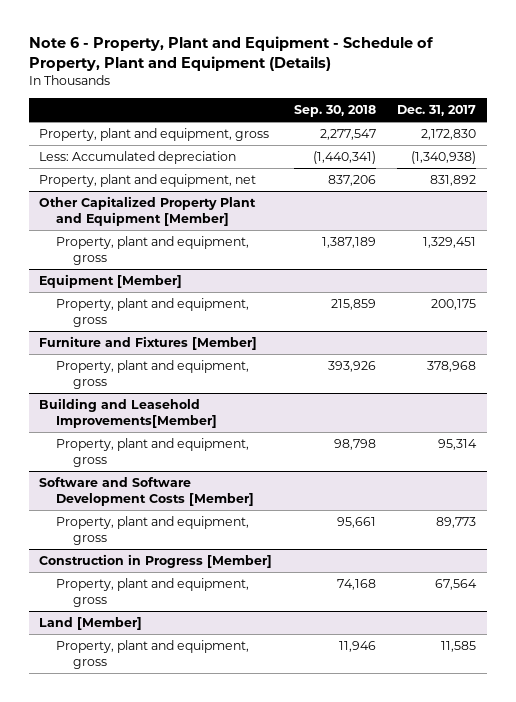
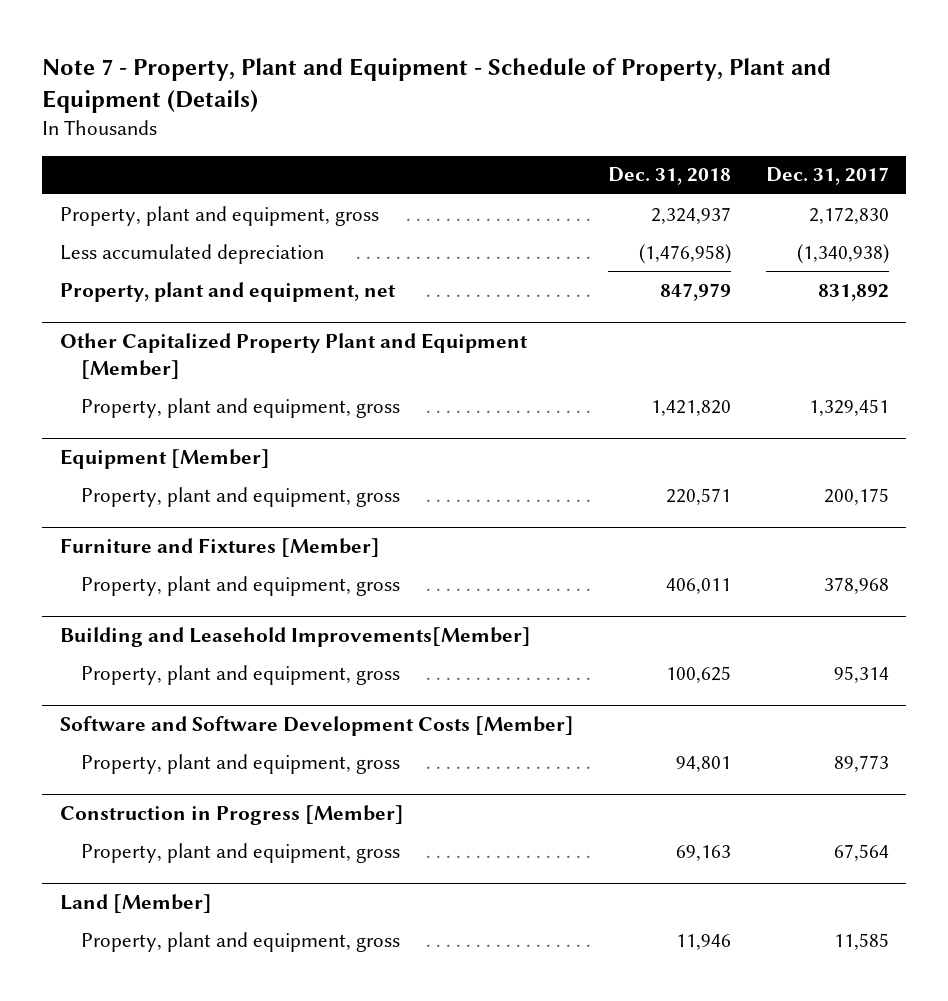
- Note 6 - Property, Plant and Equipment - Schedule of Property, Plant and Equipment (Details)
+ Note 7 - Property, Plant and Equipment - Schedule of Property, Plant and Equipment (Details)
- | Sep. 30, 2018 | Dec. 31, 2017
+ | Dec. 31, 2018 | Dec. 31, 2017
- Less: Accumulated depreciation | (1,440,341) | (1,340,938)
+ Less accumulated depreciation | (1,476,958) | (1,340,938)

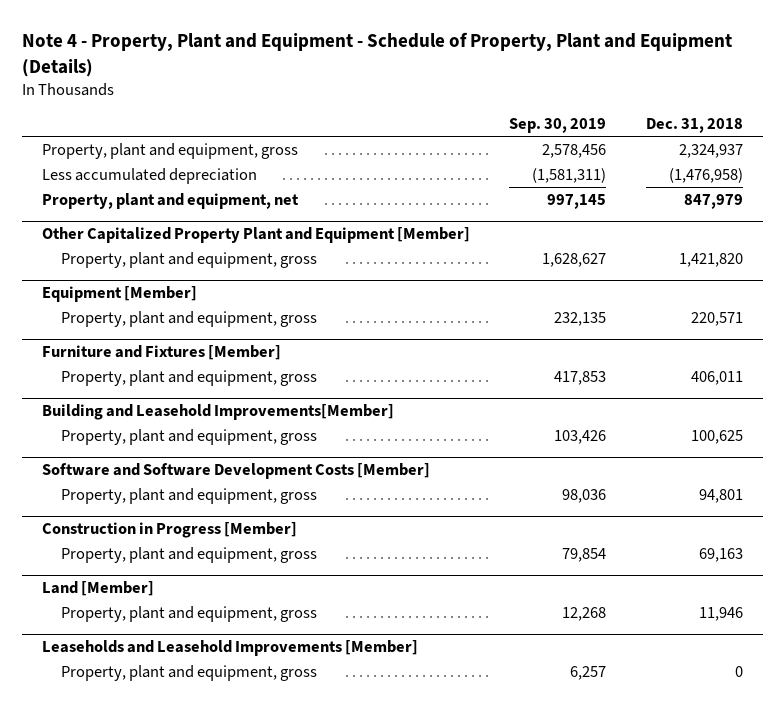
- Note 7 - Property, Plant and Equipment - Schedule of Property, Plant and Equipment (Details)
+ Note 4 - Property, Plant and Equipment - Schedule of Property, Plant and Equipment (Details)
- | Dec. 31, 2018 | Dec. 31, 2017
+ | Sep. 30, 2019 | Dec. 31, 2018
+ Leaseholds and Leasehold Improvements [Member]
+ Property, plant and equipment, gross | 6,257 | 0

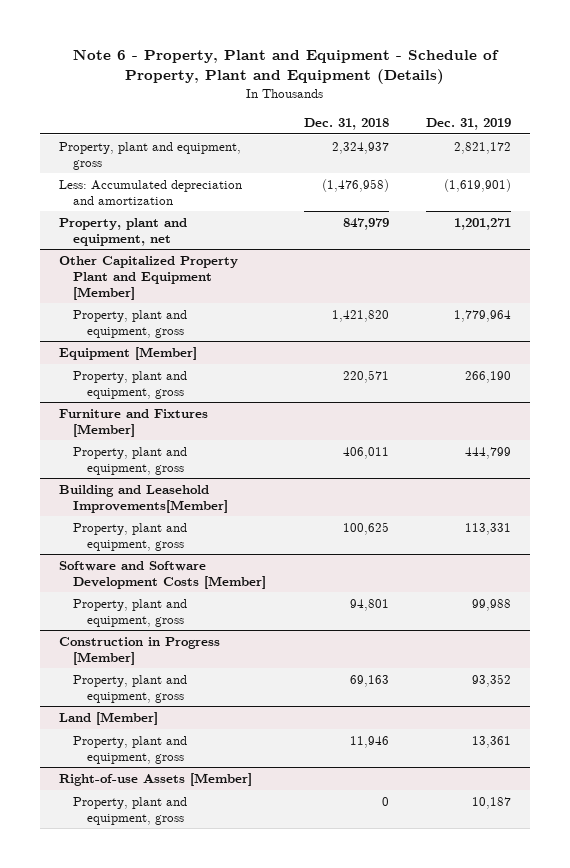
- Note 4 - Property, Plant and Equipment - Schedule of Property, Plant and Equipment (Details)
+ Note 6 - Property, Plant and Equipment - Schedule of Property, Plant and Equipment (Details)
- | Sep. 30, 2019 | Dec. 31, 2018
+ | Dec. 31, 2018 | Dec. 31, 2019
- Less accumulated depreciation | (1,581,311) | (1,476,958)
+ Less: Accumulated depreciation and amortization | (1,476,958) | (1,619,901)
- Leaseholds and Leasehold Improvements [Member]
+ Right-of-use Assets [Member]

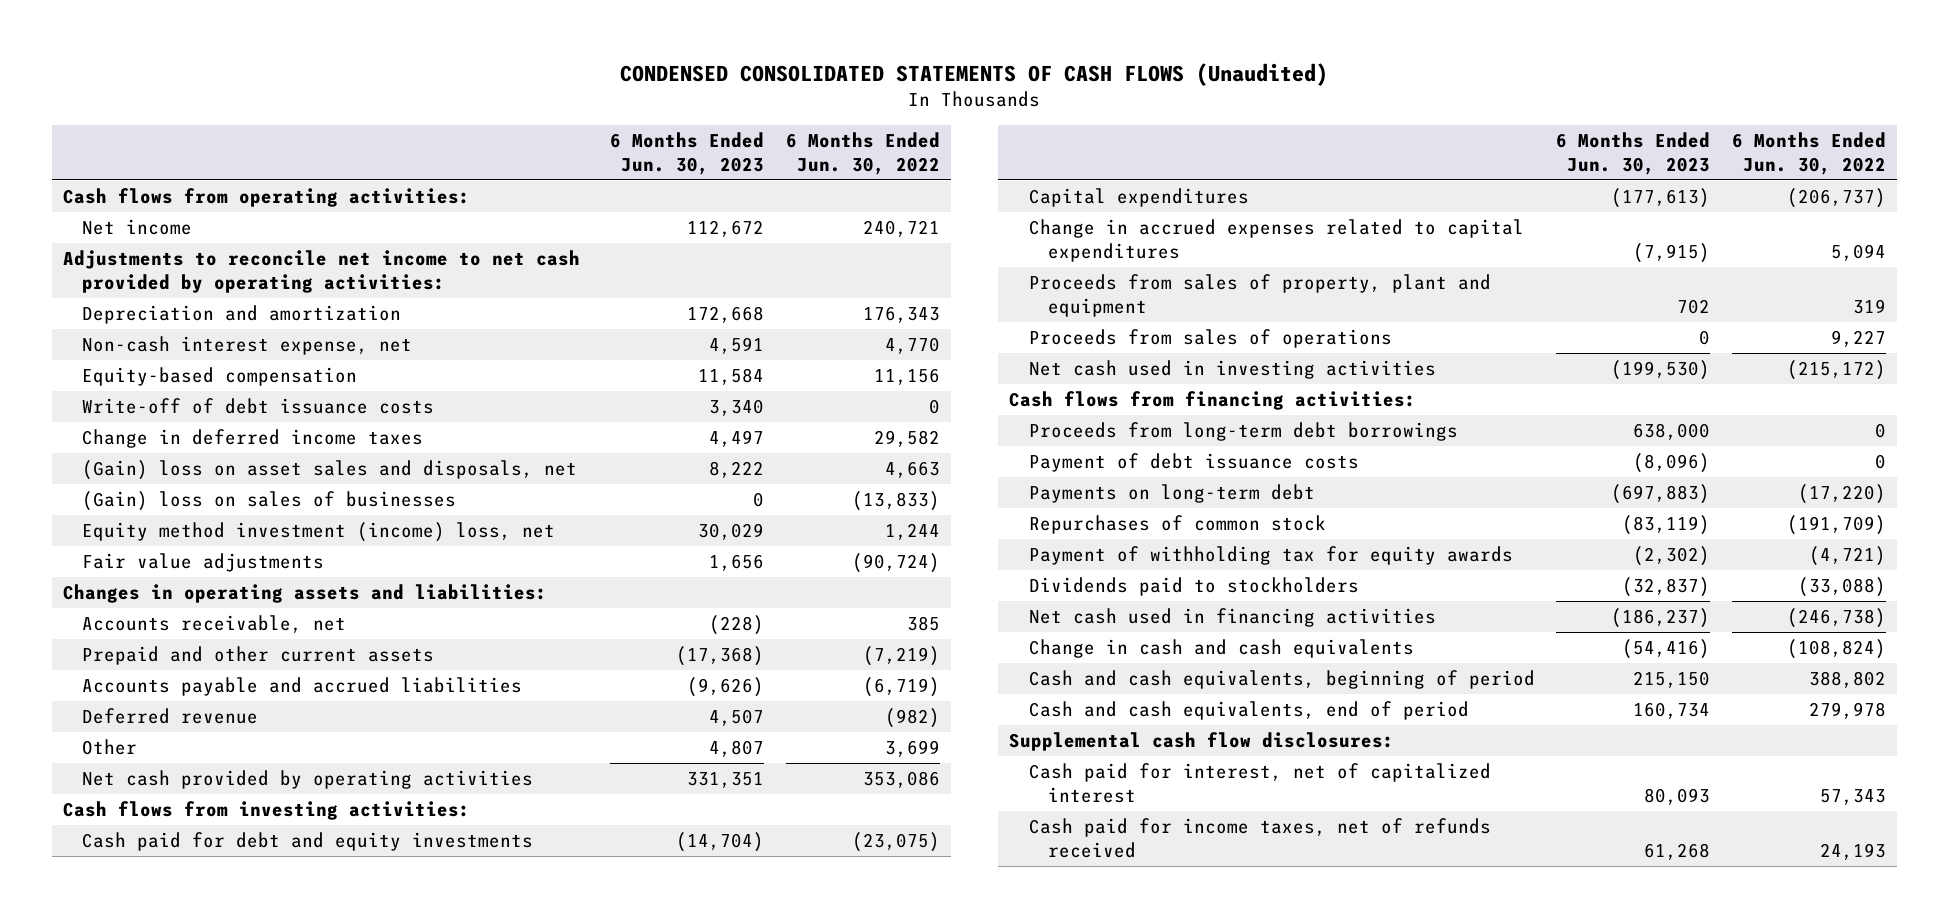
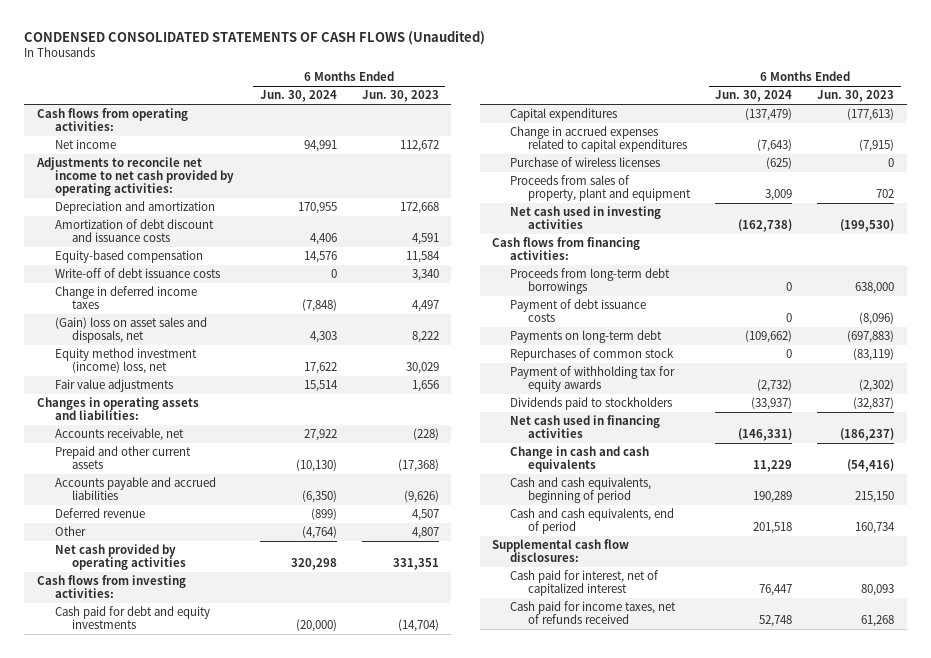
- | 6 Months Ended Jun. 30, 2023 | 6 Months Ended Jun. 30, 2022
+ | 6 Months Ended Jun. 30, 2024 | 6 Months Ended Jun. 30, 2023
- Non-cash interest expense, net | 4,591 | 4,770
+ Amortization of debt discount and issuance costs | 4,406 | 4,591
- (Gain) loss on sales of businesses | 0 | (13,833)
+ Purchase of wireless licenses | (625) | 0
- Proceeds from sales of operations | 0 | 9,227

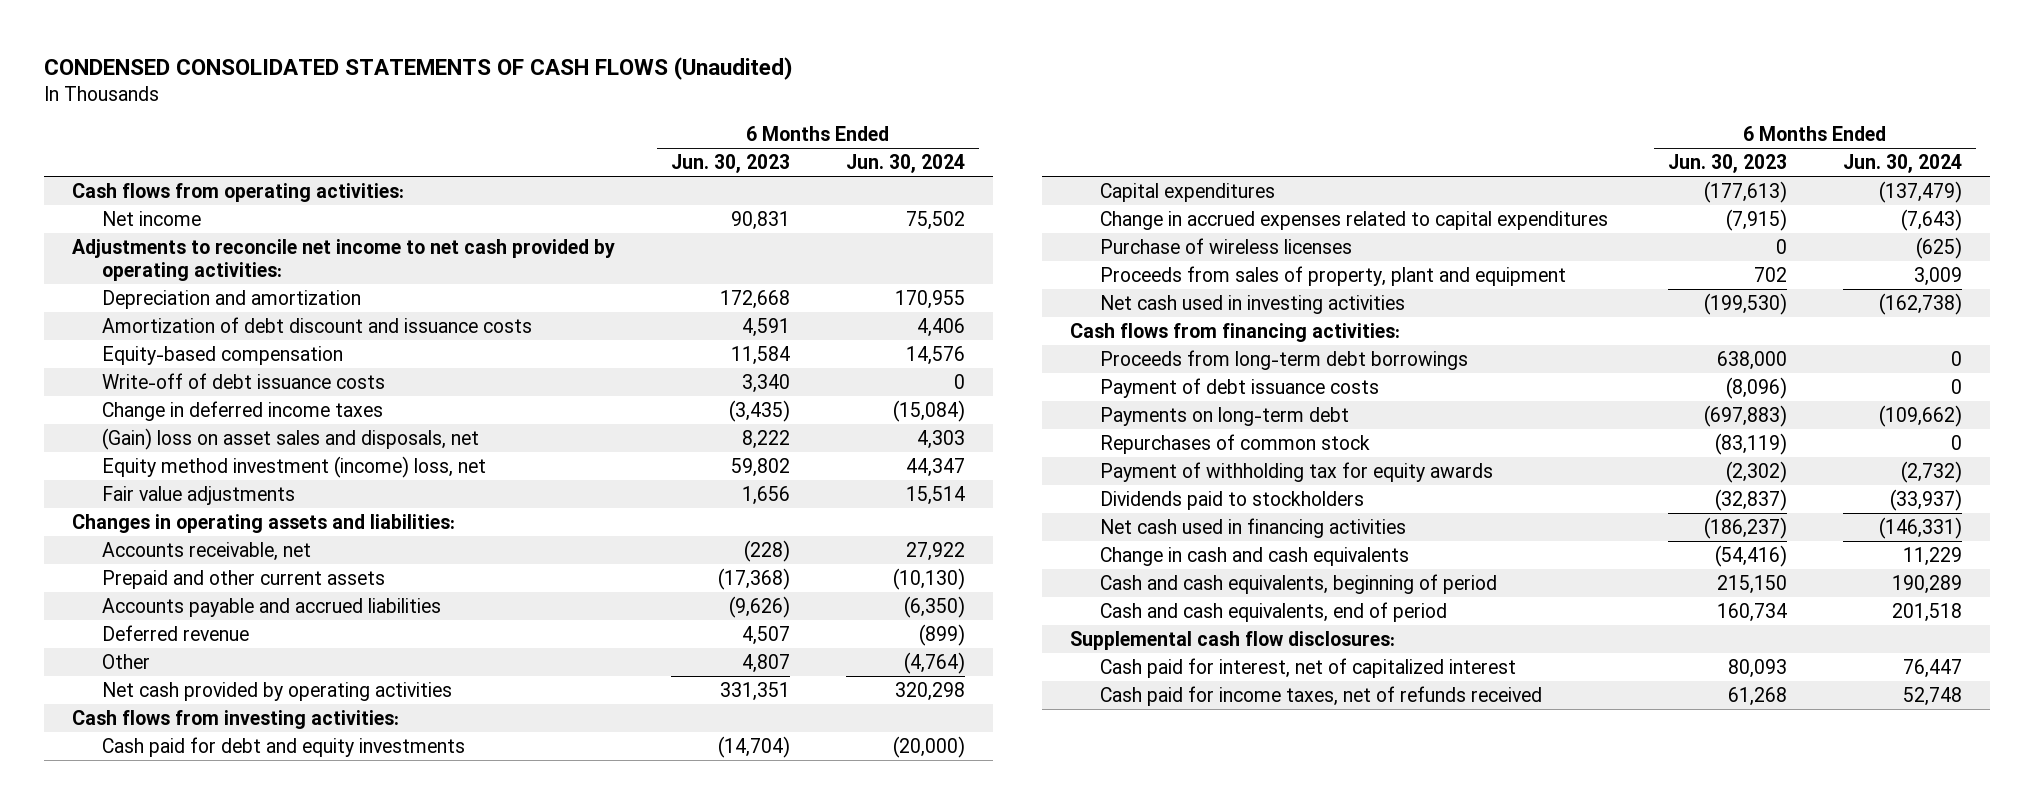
- | 6 Months Ended Jun. 30, 2024 | 6 Months Ended Jun. 30, 2023
+ | 6 Months Ended Jun. 30, 2023 | 6 Months Ended Jun. 30, 2024
- Net income | 94,991 | 112,672
+ Net income | 90,831 | 75,502
- Change in deferred income taxes | (7,848) | 4,497
+ Change in deferred income taxes | (3,435) | (15,084)
- Equity method investment (income) loss, net | 17,622 | 30,029
+ Equity method investment (income) loss, net | 59,802 | 44,347

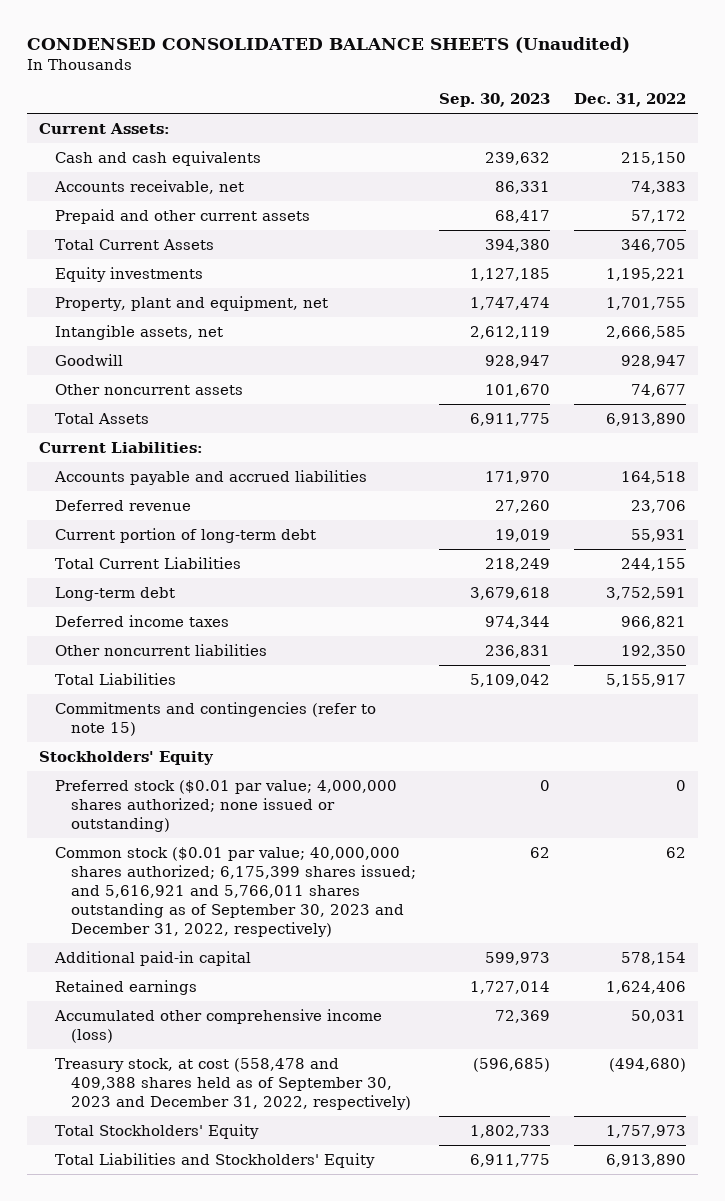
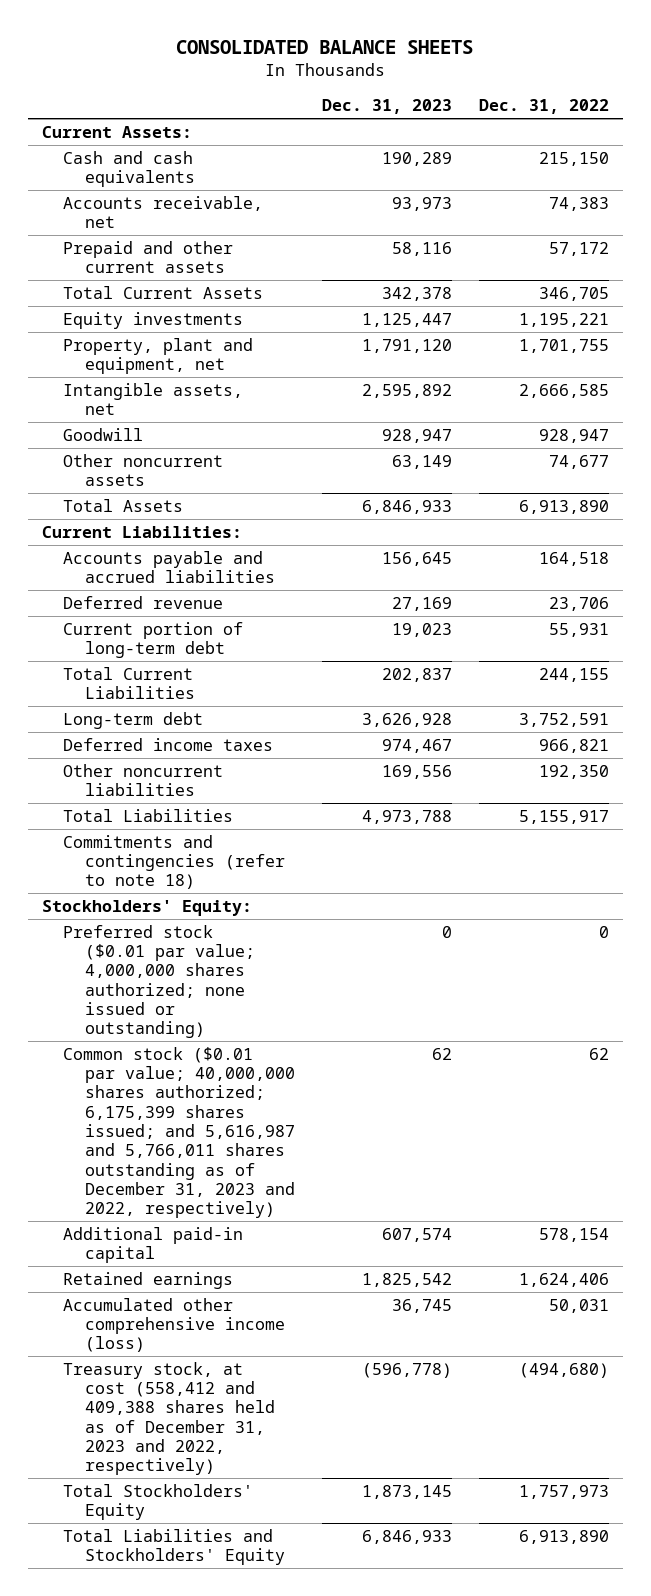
- CONDENSED CONSOLIDATED BALANCE SHEETS (Unaudited)
+ CONSOLIDATED BALANCE SHEETS
- | Sep. 30, 2023 | Dec. 31, 2022
+ | Dec. 31, 2023 | Dec. 31, 2022
- Commitments and contingencies (refer to note 15)
- Stockholders' Equity
+ Commitments and contingencies (refer to note 18)
+ Stockholders' Equity:
- Common stock ($0.01 par value; 40,000,000 shares authorized; 6,175,399 shares issued; and 5,616,921 and 5,766,011 shares outstanding as of September 30, 2023 and December 31, 2022, respectively) | 62 | 62
+ Common stock ($0.01 par value; 40,000,000 shares authorized; 6,175,399 shares issued; and 5,616,987 and 5,766,011 shares outstanding as of December 31, 2023 and 2022, respectively) | 62 | 62
- Treasury stock, at cost (558,478 and 409,388 shares held as of September 30, 2023 and December 31, 2022, respectively) | (596,685) | (494,680)
+ Treasury stock, at cost (558,412 and 409,388 shares held as of December 31, 2023 and 2022, respectively) | (596,778) | (494,680)

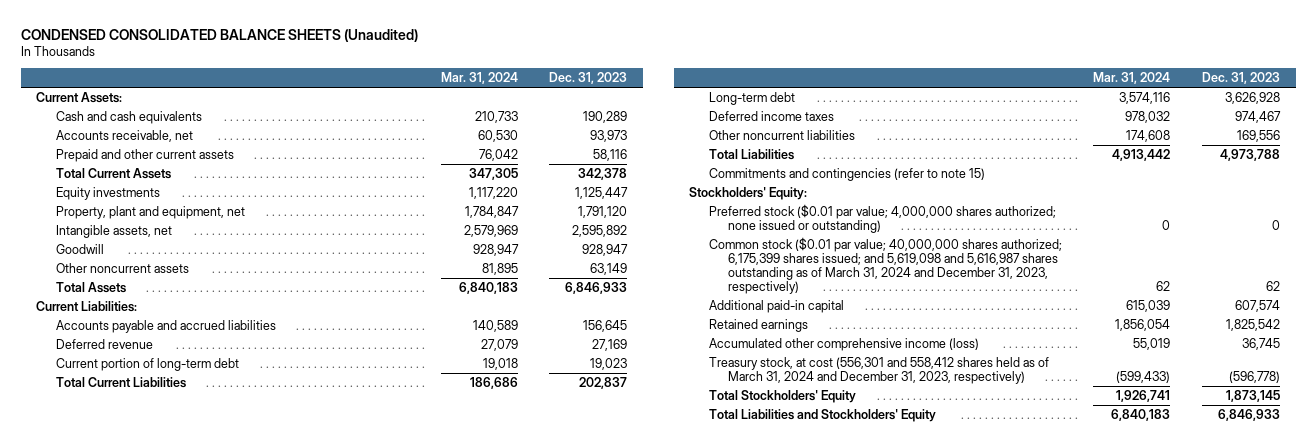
- CONSOLIDATED BALANCE SHEETS
+ CONDENSED CONSOLIDATED BALANCE SHEETS (Unaudited)
- | Dec. 31, 2023 | Dec. 31, 2022
+ | Mar. 31, 2024 | Dec. 31, 2023
- Commitments and contingencies (refer to note 18)
+ Commitments and contingencies (refer to note 15)
- Common stock ($0.01 par value; 40,000,000 shares authorized; 6,175,399 shares issued; and 5,616,987 and 5,766,011 shares outstanding as of December 31, 2023 and 2022, respectively) | 62 | 62
+ Common stock ($0.01 par value; 40,000,000 shares authorized; 6,175,399 shares issued; and 5,619,098 and 5,616,987 shares outstanding as of March 31, 2024 and December 31, 2023, respectively) | 62 | 62
- Treasury stock, at cost (558,412 and 409,388 shares held as of December 31, 2023 and 2022, respectively) | (596,778) | (494,680)
+ Treasury stock, at cost (556,301 and 558,412 shares held as of March 31, 2024 and December 31, 2023, respectively) | (599,433) | (596,778)

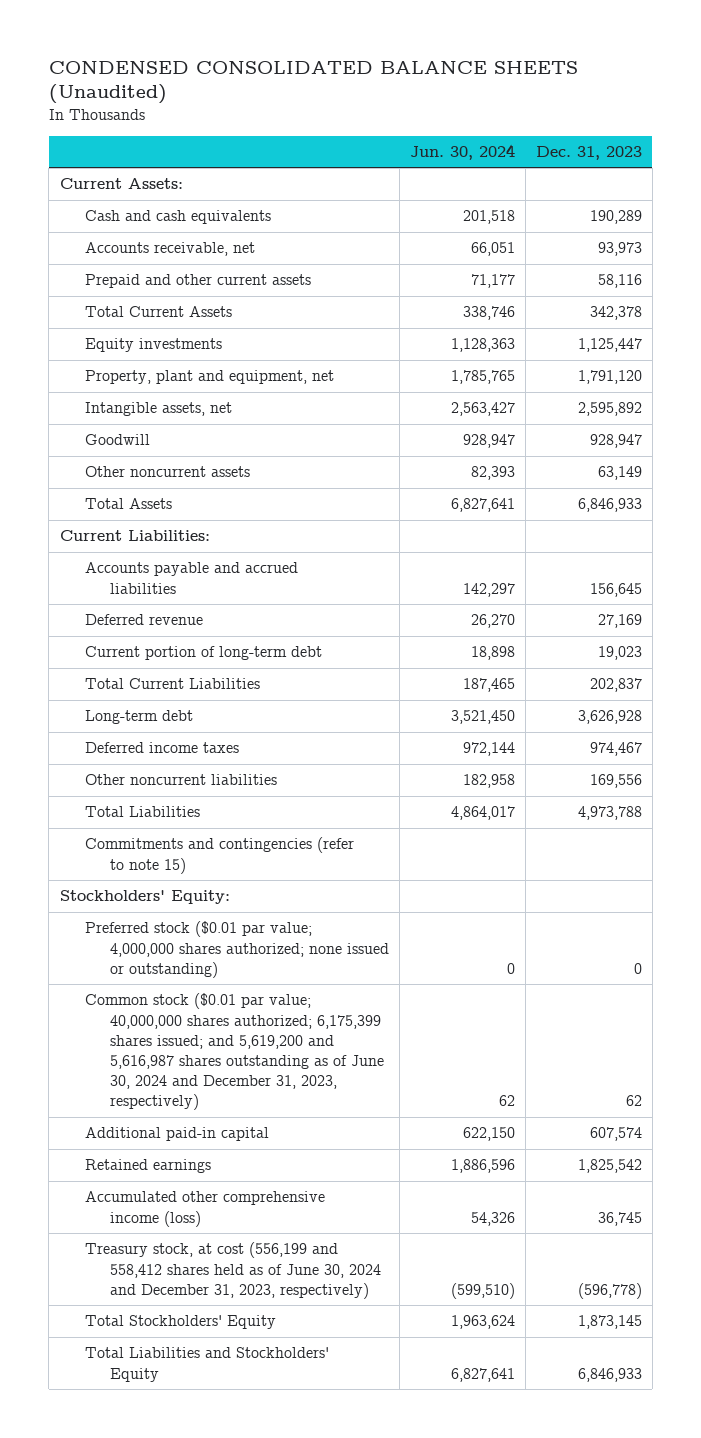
- | Mar. 31, 2024 | Dec. 31, 2023
+ | Jun. 30, 2024 | Dec. 31, 2023
- Common stock ($0.01 par value; 40,000,000 shares authorized; 6,175,399 shares issued; and 5,619,098 and 5,616,987 shares outstanding as of March 31, 2024 and December 31, 2023, respectively) | 62 | 62
+ Common stock ($0.01 par value; 40,000,000 shares authorized; 6,175,399 shares issued; and 5,619,200 and 5,616,987 shares outstanding as of June 30, 2024 and December 31, 2023, respectively) | 62 | 62
- Treasury stock, at cost (556,301 and 558,412 shares held as of March 31, 2024 and December 31, 2023, respectively) | (599,433) | (596,778)
+ Treasury stock, at cost (556,199 and 558,412 shares held as of June 30, 2024 and December 31, 2023, respectively) | (599,510) | (596,778)

